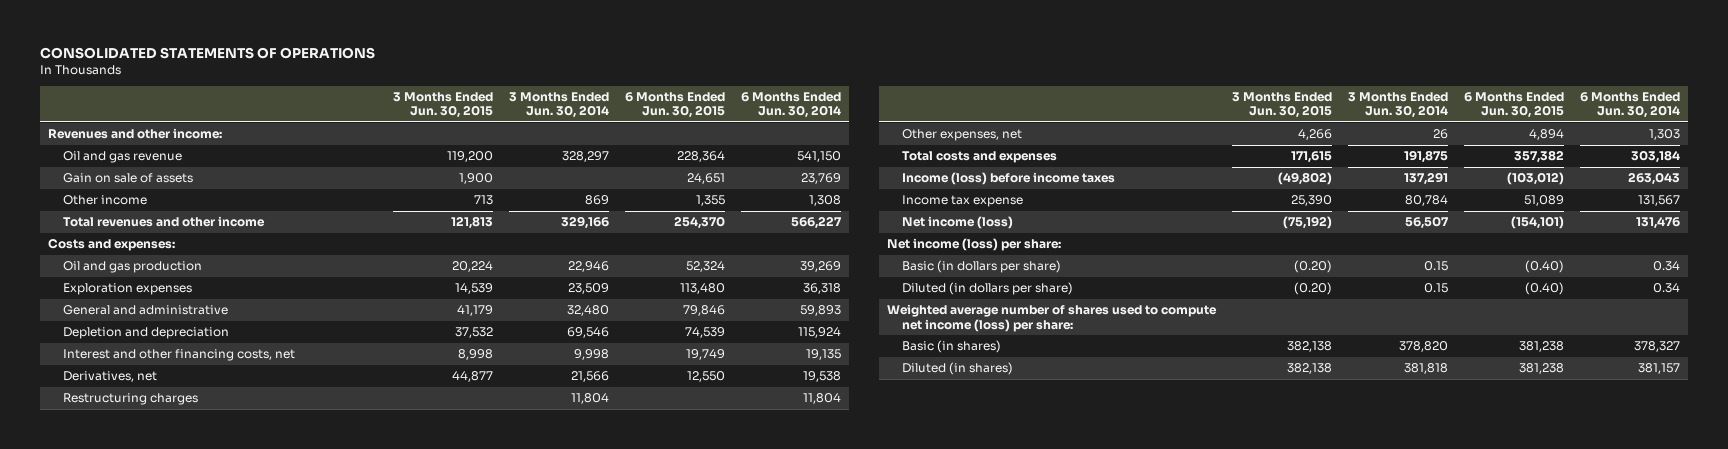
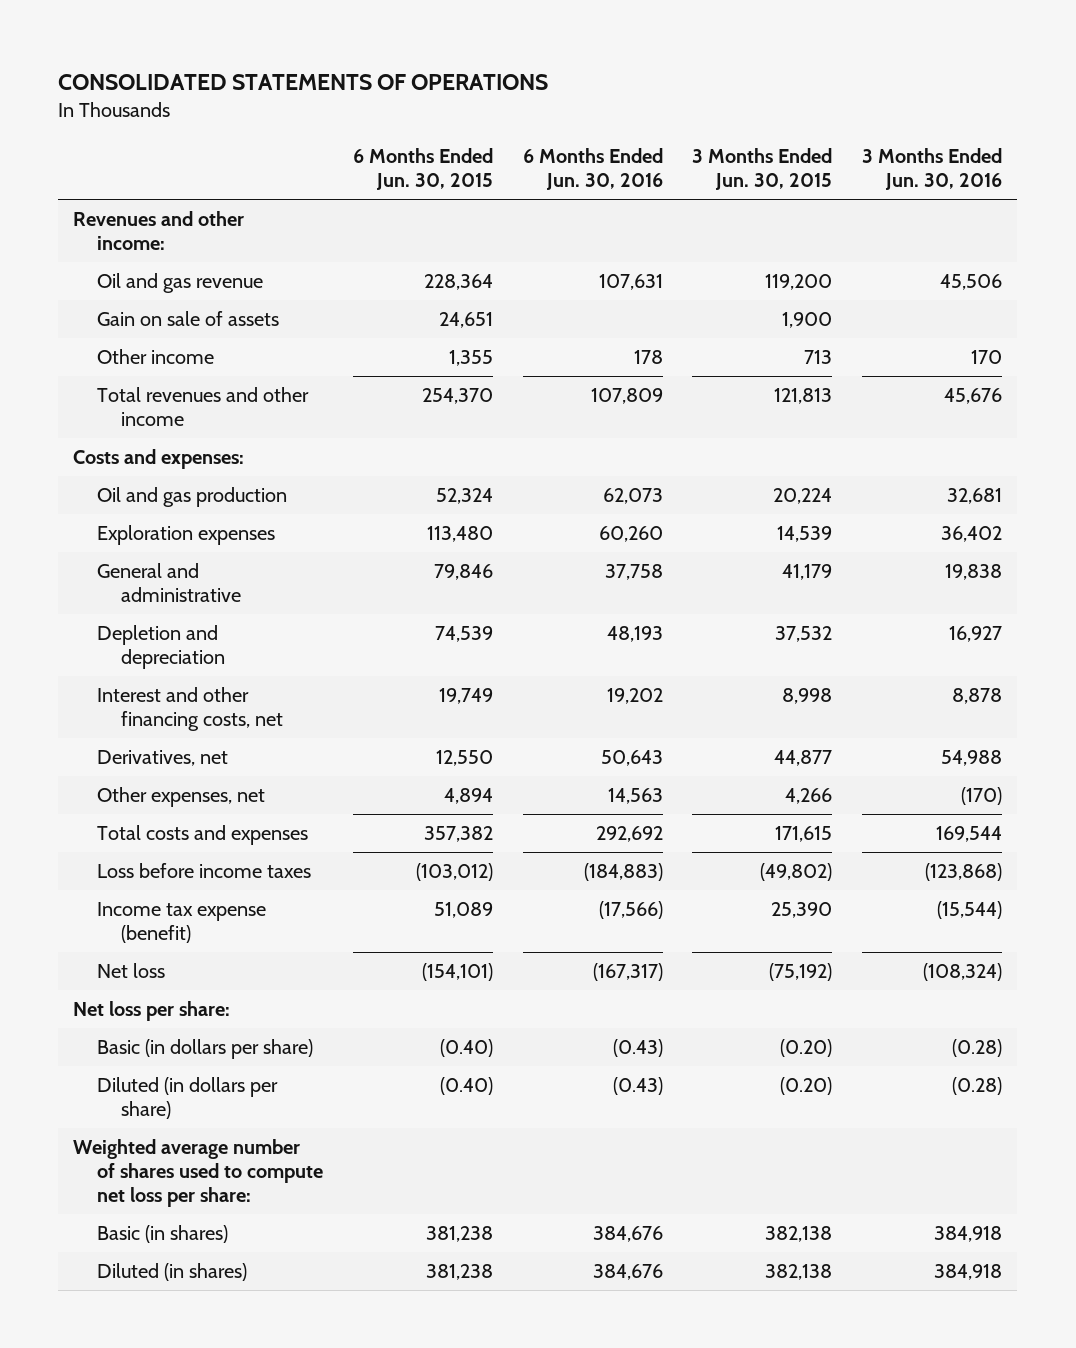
- | 3 Months Ended Jun. 30, 2015 | 3 Months Ended Jun. 30, 2014 | 6 Months Ended Jun. 30, 2015 | 6 Months Ended Jun. 30, 2014
+ | 6 Months Ended Jun. 30, 2015 | 6 Months Ended Jun. 30, 2016 | 3 Months Ended Jun. 30, 2015 | 3 Months Ended Jun. 30, 2016
- Restructuring charges | | 11,804 | | 11,804
- Income (loss) before income taxes | (49,802) | 137,291 | (103,012) | 263,043
- Income tax expense | 25,390 | 80,784 | 51,089 | 131,567
- Net income (loss) | (75,192) | 56,507 | (154,101) | 131,476
- Net income (loss) per share:
+ Loss before income taxes | (103,012) | (184,883) | (49,802) | (123,868)
+ Income tax expense (benefit) | 51,089 | (17,566) | 25,390 | (15,544)
+ Net loss | (154,101) | (167,317) | (75,192) | (108,324)
+ Net loss per share:
- Weighted average number of shares used to compute net income (loss) per share:
+ Weighted average number of shares used to compute net loss per share:

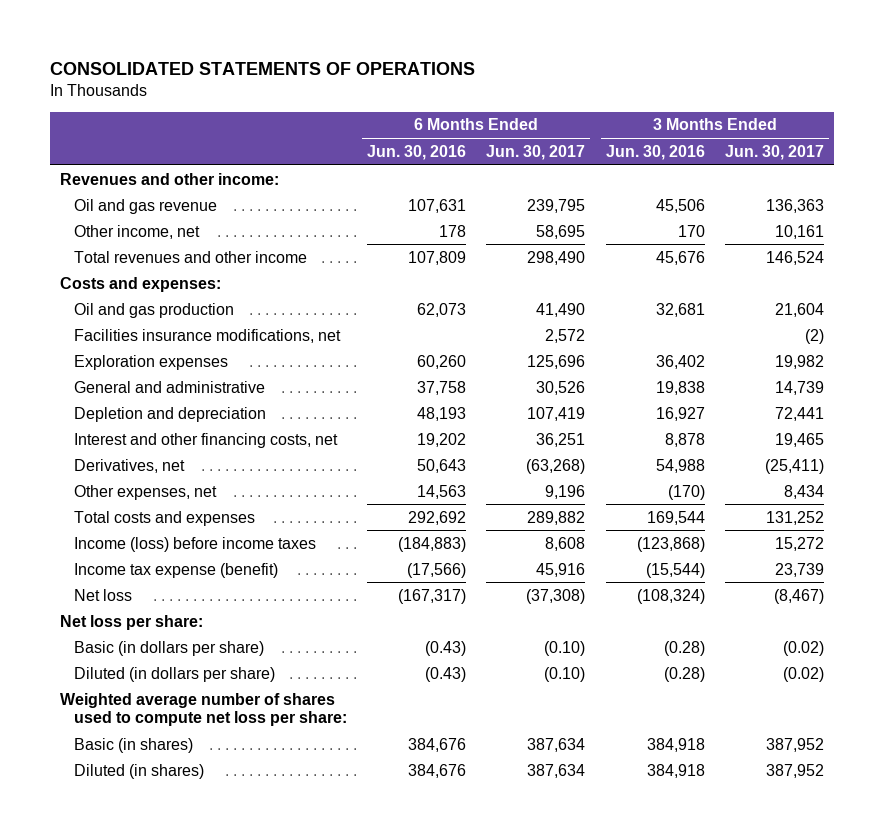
- | 6 Months Ended Jun. 30, 2015 | 6 Months Ended Jun. 30, 2016 | 3 Months Ended Jun. 30, 2015 | 3 Months Ended Jun. 30, 2016
+ | 6 Months Ended Jun. 30, 2016 | 6 Months Ended Jun. 30, 2017 | 3 Months Ended Jun. 30, 2016 | 3 Months Ended Jun. 30, 2017
- Gain on sale of assets | 24,651 | | 1,900 |
- Other income | 1,355 | 178 | 713 | 170
+ Other income, net | 178 | 58,695 | 170 | 10,161
+ Facilities insurance modifications, net | | 2,572 | | (2)
- Loss before income taxes | (103,012) | (184,883) | (49,802) | (123,868)
+ Income (loss) before income taxes | (184,883) | 8,608 | (123,868) | 15,272

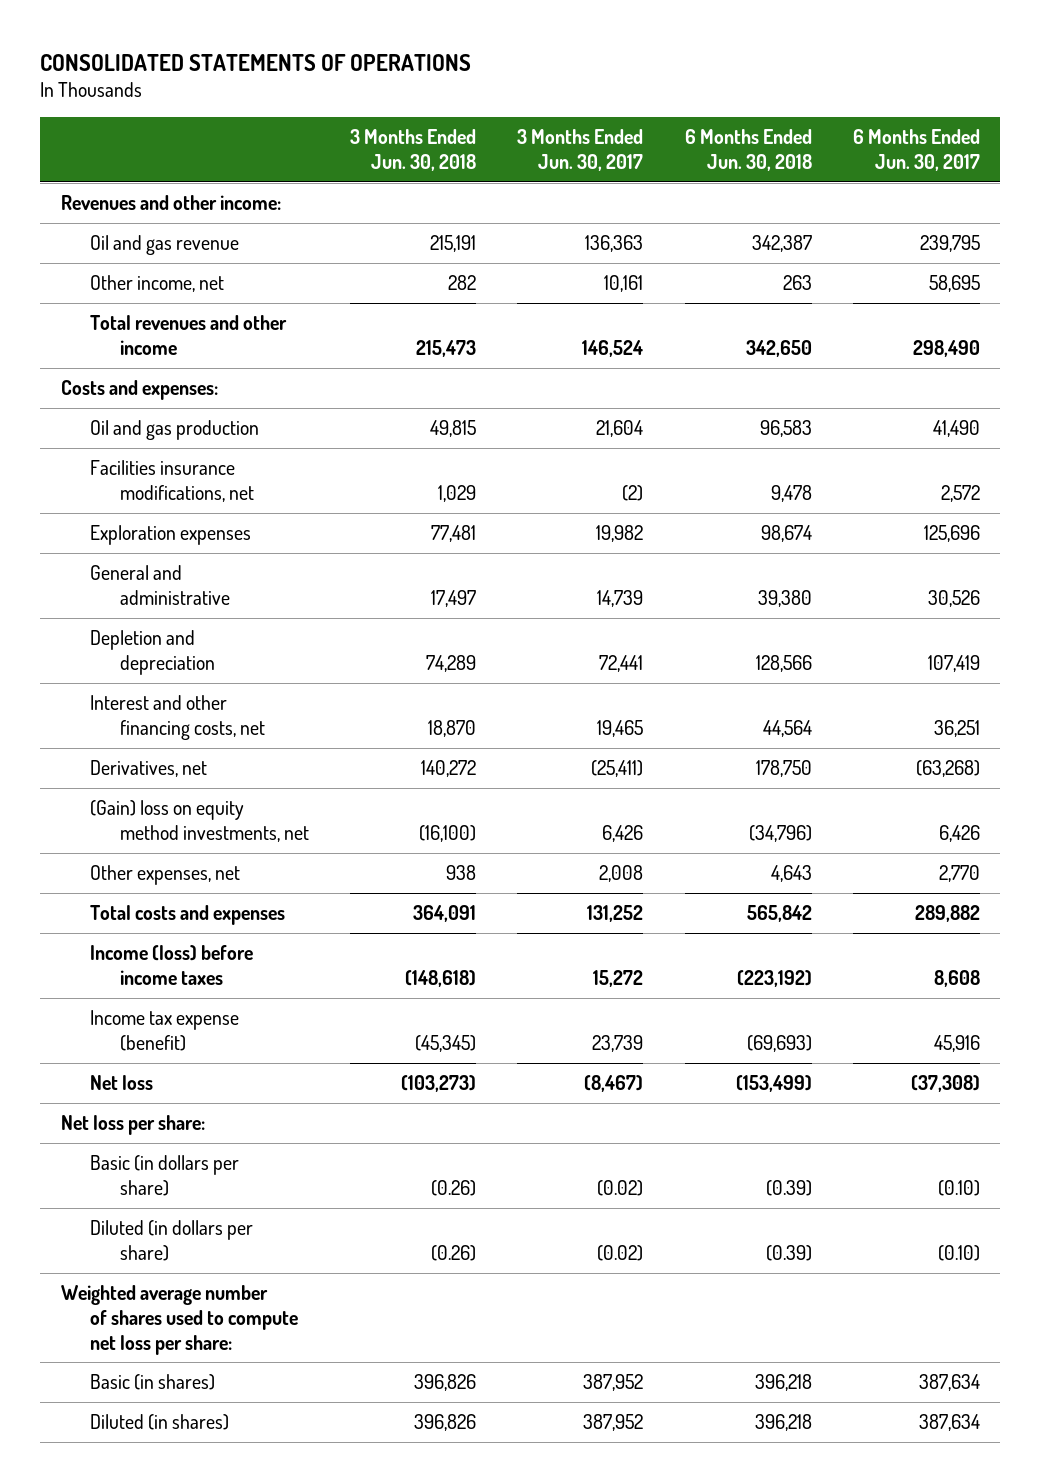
- | 6 Months Ended Jun. 30, 2016 | 6 Months Ended Jun. 30, 2017 | 3 Months Ended Jun. 30, 2016 | 3 Months Ended Jun. 30, 2017
+ | 3 Months Ended Jun. 30, 2018 | 3 Months Ended Jun. 30, 2017 | 6 Months Ended Jun. 30, 2018 | 6 Months Ended Jun. 30, 2017
- Other expenses, net | 14,563 | 9,196 | (170) | 8,434
+ (Gain) loss on equity method investments, net | (16,100) | 6,426 | (34,796) | 6,426
+ Other expenses, net | 938 | 2,008 | 4,643 | 2,770

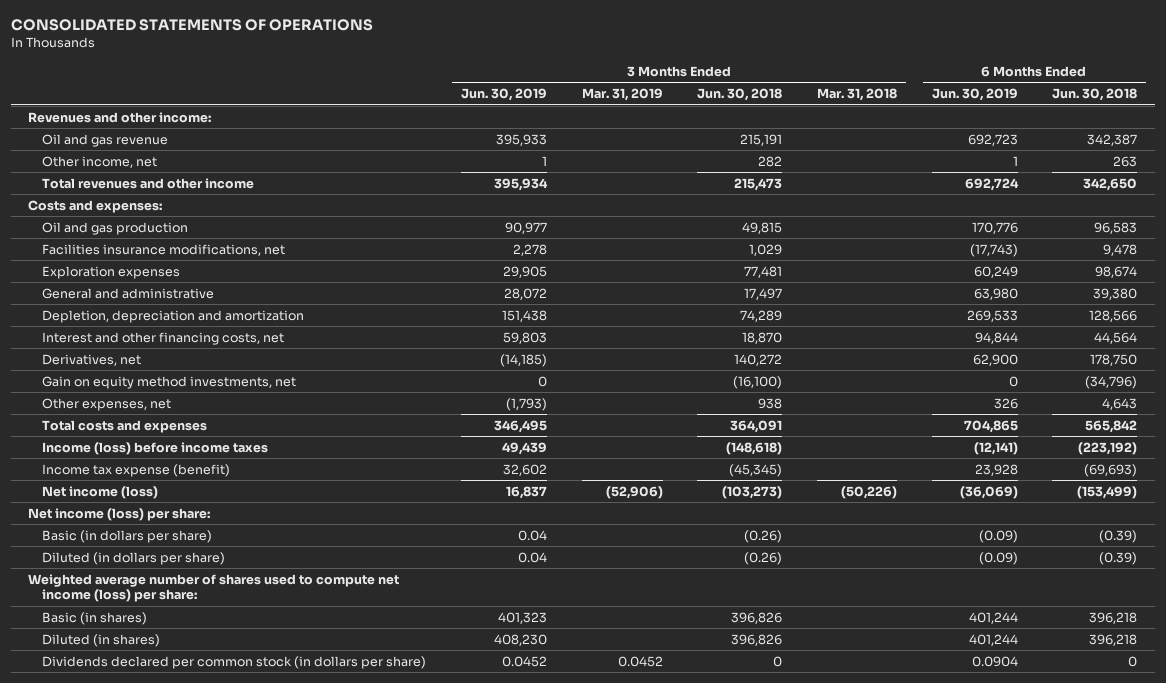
- | 3 Months Ended Jun. 30, 2018 | 3 Months Ended Jun. 30, 2017 | 6 Months Ended Jun. 30, 2018 | 6 Months Ended Jun. 30, 2017
+ | 3 Months Ended Jun. 30, 2019 | 3 Months Ended Mar. 31, 2019 | 3 Months Ended Jun. 30, 2018 | 3 Months Ended Mar. 31, 2018 | 6 Months Ended Jun. 30, 2019 | 6 Months Ended Jun. 30, 2018
- Depletion and depreciation | 74,289 | 72,441 | 128,566 | 107,419
+ Depletion, depreciation and amortization | 151,438 | | 74,289 | | 269,533 | 128,566
- (Gain) loss on equity method investments, net | (16,100) | 6,426 | (34,796) | 6,426
+ Gain on equity method investments, net | 0 | | (16,100) | | 0 | (34,796)
- Net loss | (103,273) | (8,467) | (153,499) | (37,308)
- Net loss per share:
+ Net income (loss) | 16,837 | (52,906) | (103,273) | (50,226) | (36,069) | (153,499)
+ Net income (loss) per share:
- Weighted average number of shares used to compute net loss per share:
+ Weighted average number of shares used to compute net income (loss) per share:
+ Dividends declared per common stock (in dollars per share) | 0.0452 | 0.0452 | 0 | | 0.0904 | 0

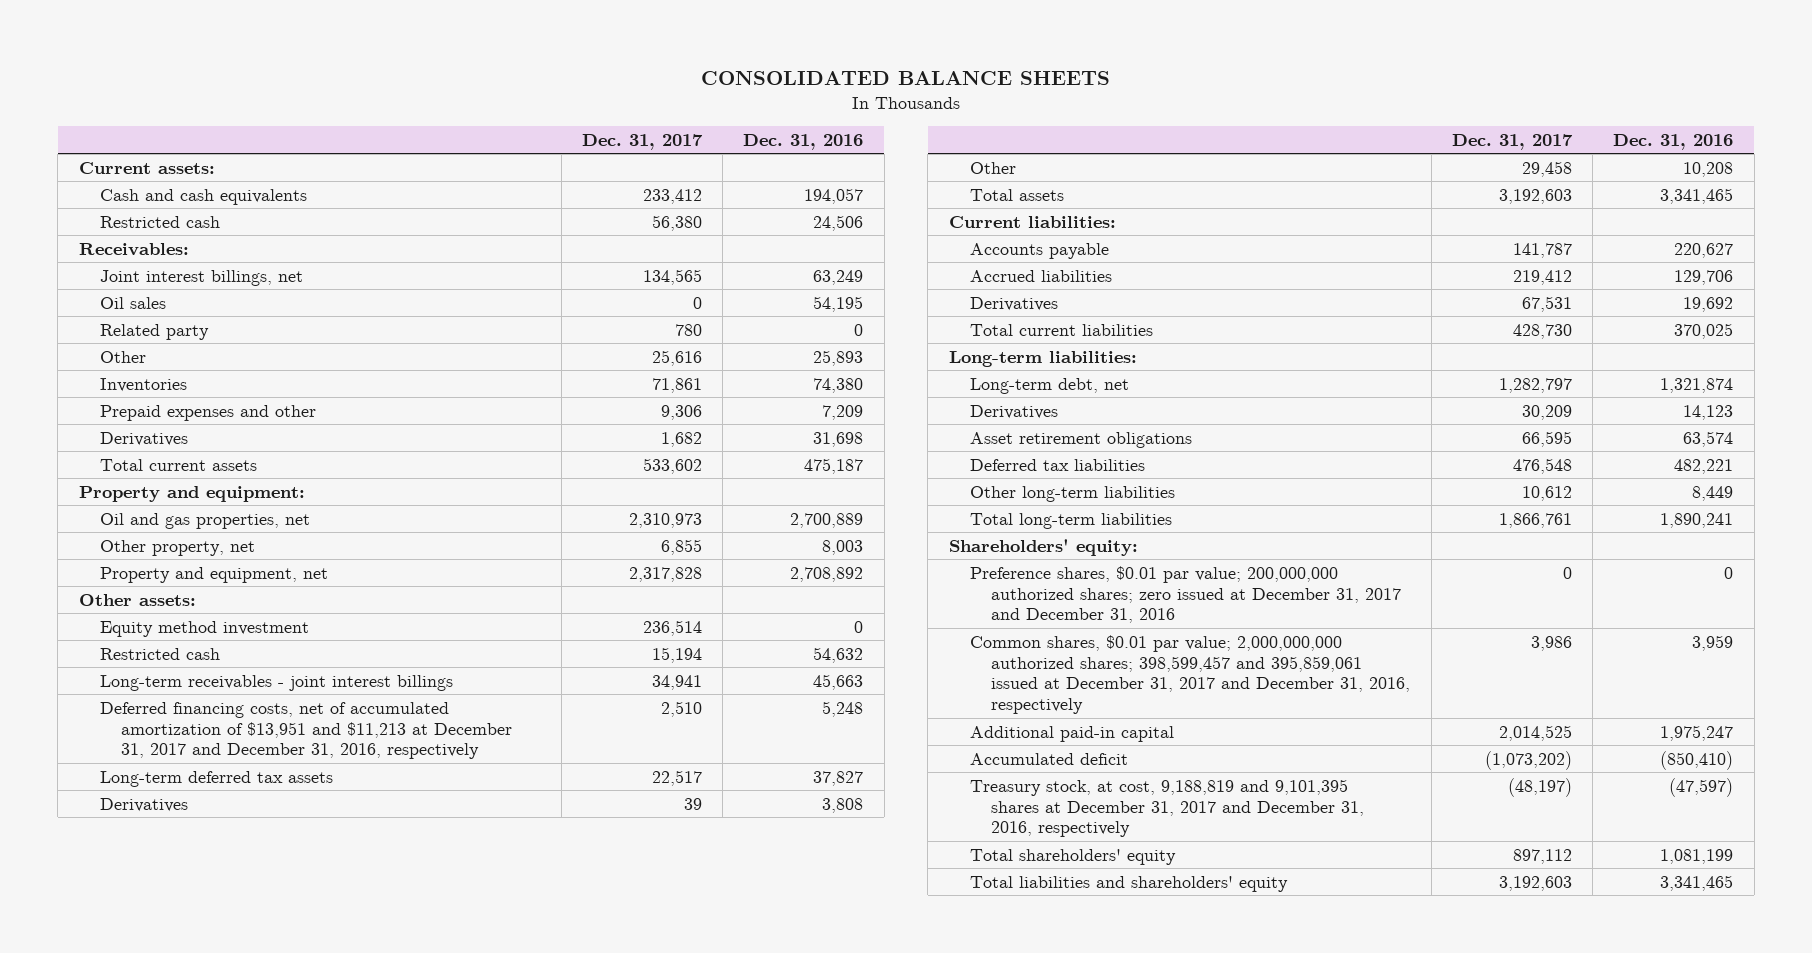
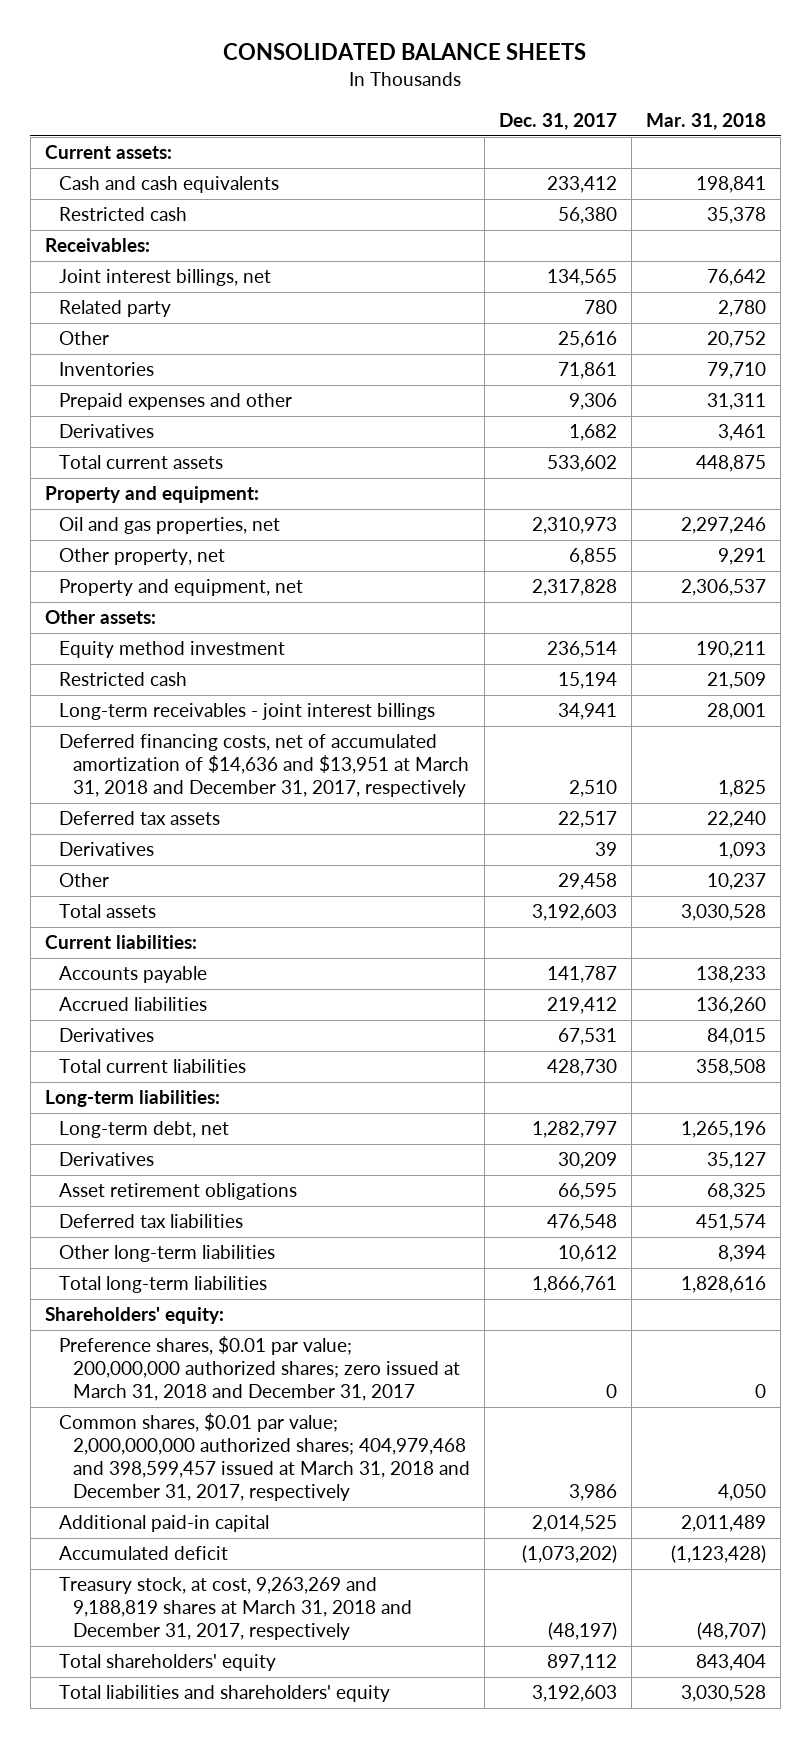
- | Dec. 31, 2017 | Dec. 31, 2016
+ | Dec. 31, 2017 | Mar. 31, 2018
- Oil sales | 0 | 54,195
- Deferred financing costs, net of accumulated amortization of $13,951 and $11,213 at December 31, 2017 and December 31, 2016, respectively | 2,510 | 5,248
- Long-term deferred tax assets | 22,517 | 37,827
+ Deferred financing costs, net of accumulated amortization of $14,636 and $13,951 at March 31, 2018 and December 31, 2017, respectively | 2,510 | 1,825
+ Deferred tax assets | 22,517 | 22,240
- Preference shares, $0.01 par value; 200,000,000 authorized shares; zero issued at December 31, 2017 and December 31, 2016 | 0 | 0
- Common shares, $0.01 par value; 2,000,000,000 authorized shares; 398,599,457 and 395,859,061 issued at December 31, 2017 and December 31, 2016, respectively | 3,986 | 3,959
+ Preference shares, $0.01 par value; 200,000,000 authorized shares; zero issued at March 31, 2018 and December 31, 2017 | 0 | 0
+ Common shares, $0.01 par value; 2,000,000,000 authorized shares; 404,979,468 and 398,599,457 issued at March 31, 2018 and December 31, 2017, respectively | 3,986 | 4,050
- Treasury stock, at cost, 9,188,819 and 9,101,395 shares at December 31, 2017 and December 31, 2016, respectively | (48,197) | (47,597)
+ Treasury stock, at cost, 9,263,269 and 9,188,819 shares at March 31, 2018 and December 31, 2017, respectively | (48,197) | (48,707)

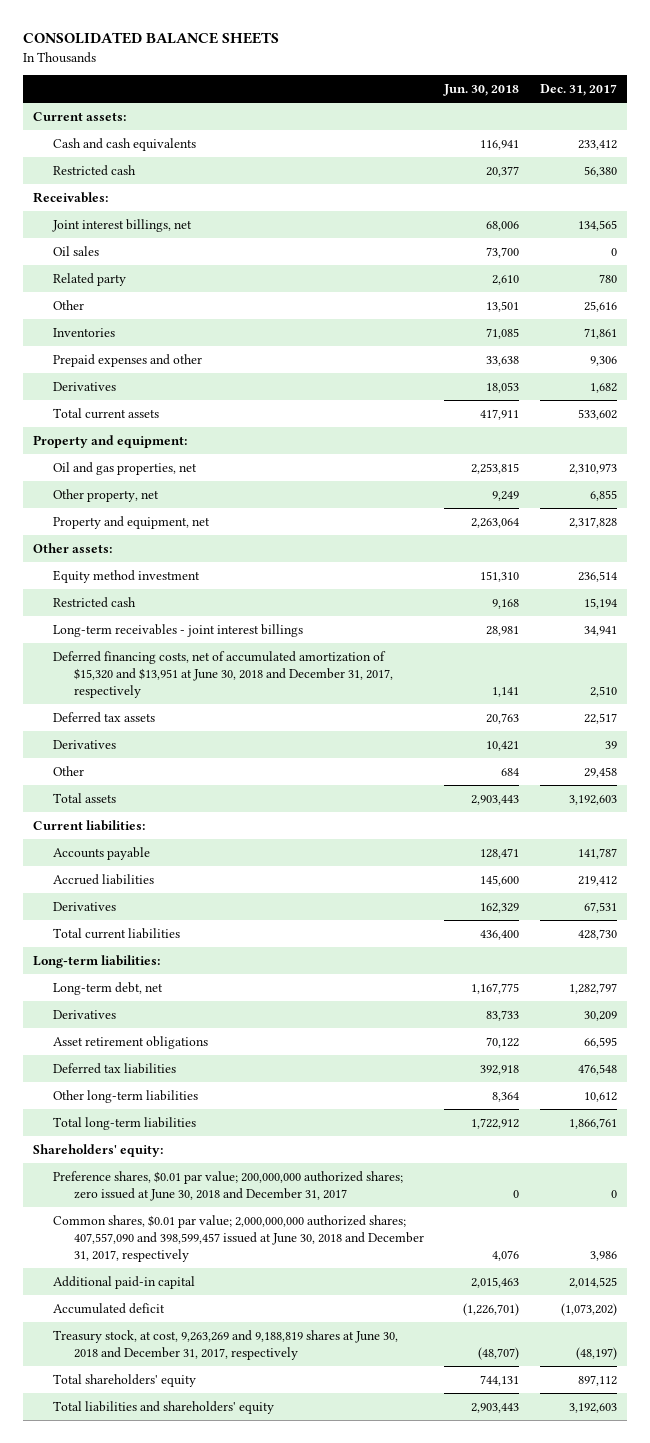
- | Dec. 31, 2017 | Mar. 31, 2018
+ | Jun. 30, 2018 | Dec. 31, 2017
+ Oil sales | 73,700 | 0
- Deferred financing costs, net of accumulated amortization of $14,636 and $13,951 at March 31, 2018 and December 31, 2017, respectively | 2,510 | 1,825
+ Deferred financing costs, net of accumulated amortization of $15,320 and $13,951 at June 30, 2018 and December 31, 2017, respectively | 1,141 | 2,510
- Preference shares, $0.01 par value; 200,000,000 authorized shares; zero issued at March 31, 2018 and December 31, 2017 | 0 | 0
- Common shares, $0.01 par value; 2,000,000,000 authorized shares; 404,979,468 and 398,599,457 issued at March 31, 2018 and December 31, 2017, respectively | 3,986 | 4,050
+ Preference shares, $0.01 par value; 200,000,000 authorized shares; zero issued at June 30, 2018 and December 31, 2017 | 0 | 0
+ Common shares, $0.01 par value; 2,000,000,000 authorized shares; 407,557,090 and 398,599,457 issued at June 30, 2018 and December 31, 2017, respectively | 4,076 | 3,986
- Treasury stock, at cost, 9,263,269 and 9,188,819 shares at March 31, 2018 and December 31, 2017, respectively | (48,197) | (48,707)
+ Treasury stock, at cost, 9,263,269 and 9,188,819 shares at June 30, 2018 and December 31, 2017, respectively | (48,707) | (48,197)

